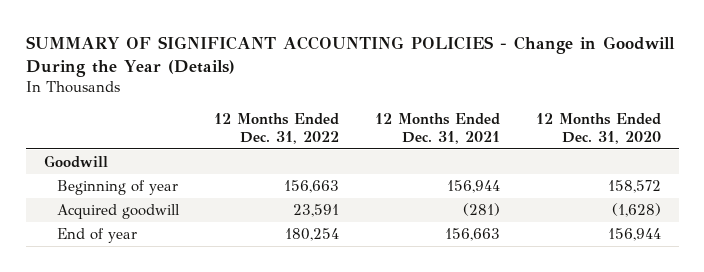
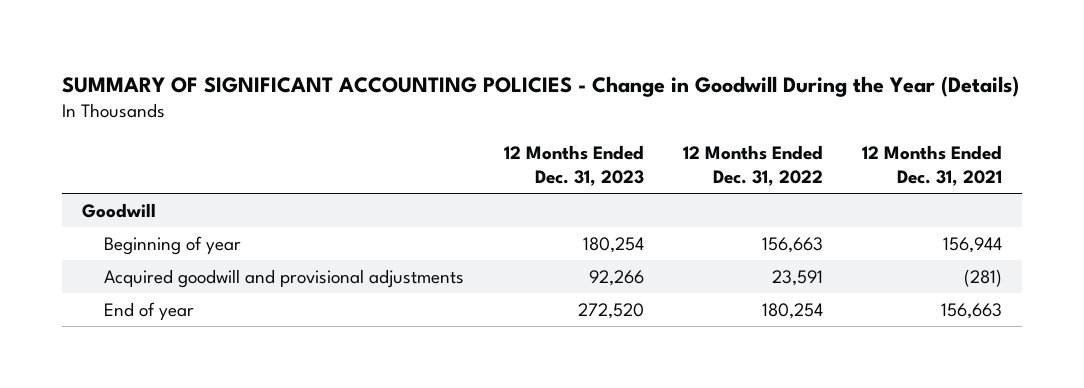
- | 12 Months Ended Dec. 31, 2022 | 12 Months Ended Dec. 31, 2021 | 12 Months Ended Dec. 31, 2020
+ | 12 Months Ended Dec. 31, 2023 | 12 Months Ended Dec. 31, 2022 | 12 Months Ended Dec. 31, 2021
- Acquired goodwill | 23,591 | (281) | (1,628)
+ Acquired goodwill and provisional adjustments | 92,266 | 23,591 | (281)

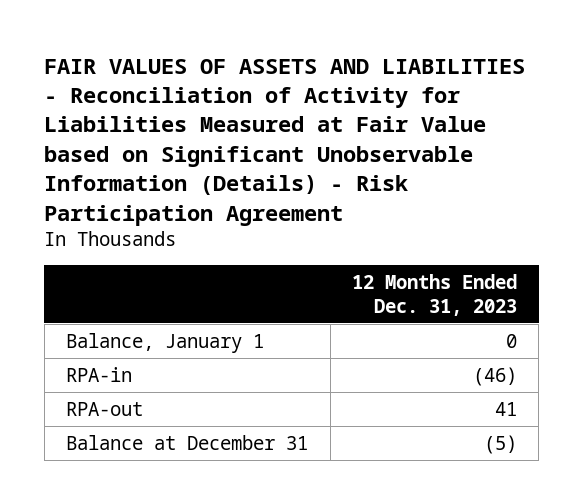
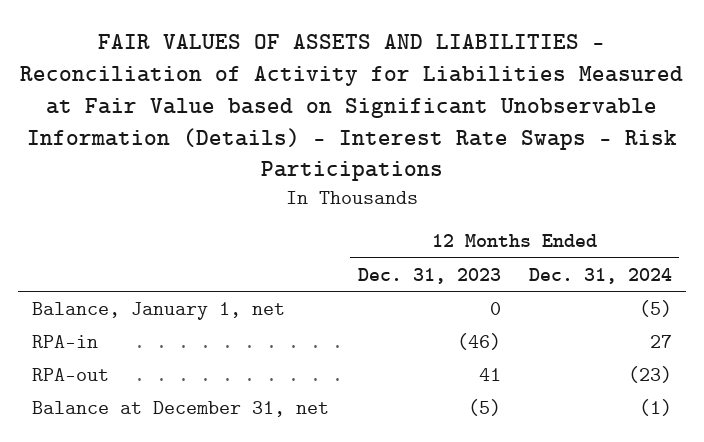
- FAIR VALUES OF ASSETS AND LIABILITIES - Reconciliation of Activity for Liabilities Measured at Fair Value based on Significant Unobservable Information (Details) - Risk Participation Agreement
+ FAIR VALUES OF ASSETS AND LIABILITIES - Reconciliation of Activity for Liabilities Measured at Fair Value based on Significant Unobservable Information (Details) - Interest Rate Swaps - Risk Participations
- | 12 Months Ended Dec. 31, 2023
+ | 12 Months Ended Dec. 31, 2023 | 12 Months Ended Dec. 31, 2024
- Balance, January 1 | 0
+ Balance, January 1, net | 0 | (5)
- Balance at December 31 | (5)
+ Balance at December 31, net | (5) | (1)

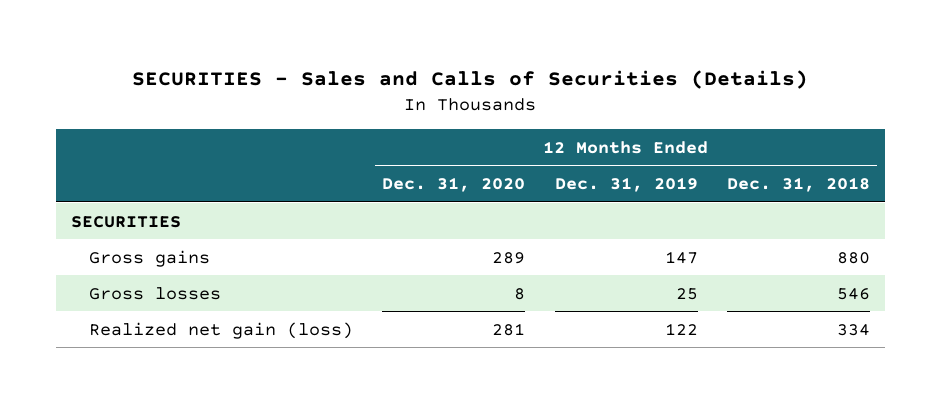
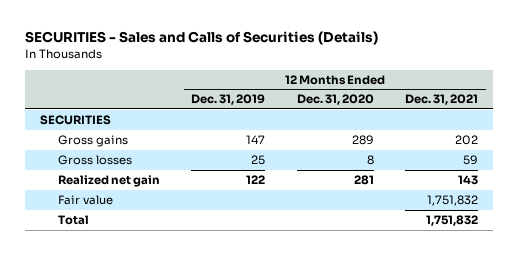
- | 12 Months Ended Dec. 31, 2020 | 12 Months Ended Dec. 31, 2019 | 12 Months Ended Dec. 31, 2018
+ | 12 Months Ended Dec. 31, 2019 | 12 Months Ended Dec. 31, 2020 | 12 Months Ended Dec. 31, 2021
- Realized net gain (loss) | 281 | 122 | 334
+ Realized net gain | 122 | 281 | 143
+ Fair value | | | 1,751,832
+ Total | | | 1,751,832

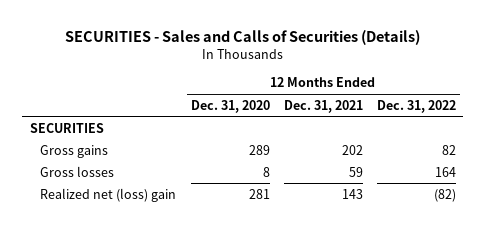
- | 12 Months Ended Dec. 31, 2019 | 12 Months Ended Dec. 31, 2020 | 12 Months Ended Dec. 31, 2021
+ | 12 Months Ended Dec. 31, 2020 | 12 Months Ended Dec. 31, 2021 | 12 Months Ended Dec. 31, 2022
- Realized net gain | 122 | 281 | 143
- Fair value | | | 1,751,832
- Total | | | 1,751,832
+ Realized net (loss) gain | 281 | 143 | (82)

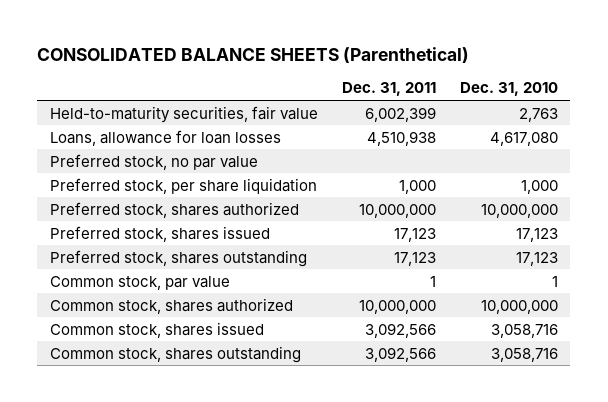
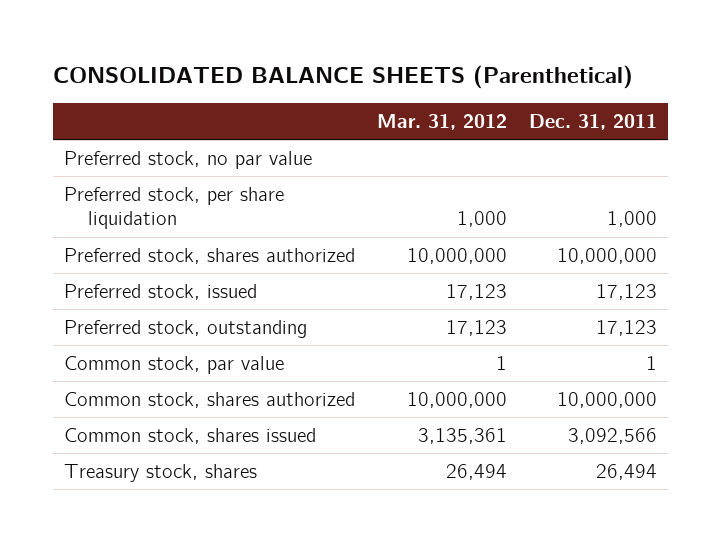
- | Dec. 31, 2011 | Dec. 31, 2010
+ | Mar. 31, 2012 | Dec. 31, 2011
- Held-to-maturity securities, fair value | 6,002,399 | 2,763
- Loans, allowance for loan losses | 4,510,938 | 4,617,080
- Preferred stock, shares issued | 17,123 | 17,123
- Preferred stock, shares outstanding | 17,123 | 17,123
+ Preferred stock, issued | 17,123 | 17,123
+ Preferred stock, outstanding | 17,123 | 17,123
- Common stock, shares outstanding | 3,092,566 | 3,058,716
+ Treasury stock, shares | 26,494 | 26,494

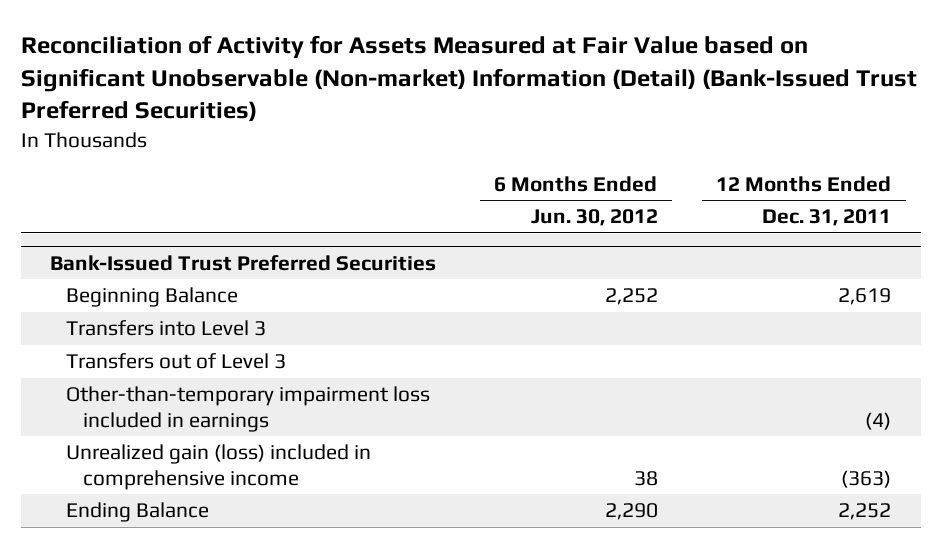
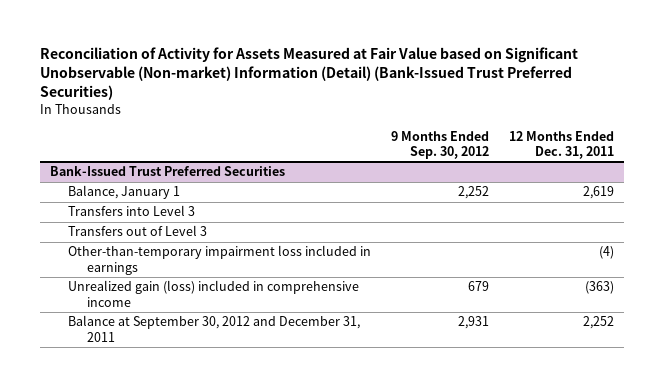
- | 6 Months Ended Jun. 30, 2012 | 12 Months Ended Dec. 31, 2011
+ | 9 Months Ended Sep. 30, 2012 | 12 Months Ended Dec. 31, 2011
@ Bank-Issued Trust Preferred Securities
- Beginning Balance | 2,252 | 2,619
+ Balance, January 1 | 2,252 | 2,619
- Ending Balance | 2,290 | 2,252
+ Balance at September 30, 2012 and December 31, 2011 | 2,931 | 2,252

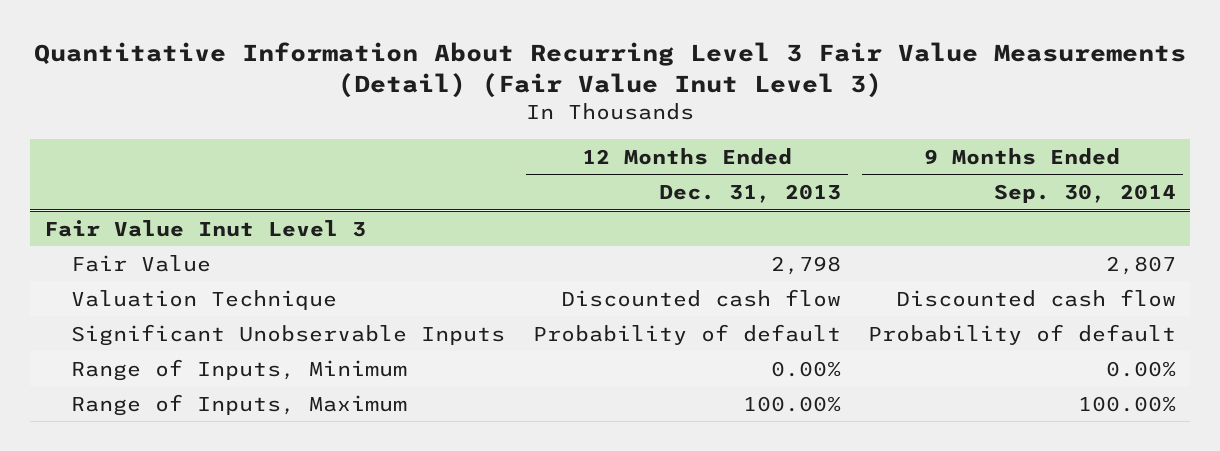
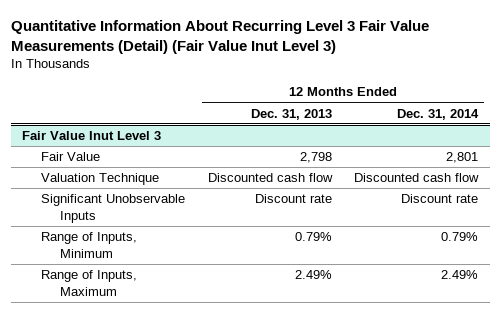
- | 12 Months Ended Dec. 31, 2013 | 9 Months Ended Sep. 30, 2014
+ | 12 Months Ended Dec. 31, 2013 | 12 Months Ended Dec. 31, 2014
@ Fair Value Inut Level 3
- Significant Unobservable Inputs | Probability of default | Probability of default
- Range of Inputs, Minimum | 0.00% | 0.00%
- Range of Inputs, Maximum | 100.00% | 100.00%
+ Significant Unobservable Inputs | Discount rate | Discount rate
+ Range of Inputs, Minimum | 0.79% | 0.79%
+ Range of Inputs, Maximum | 2.49% | 2.49%

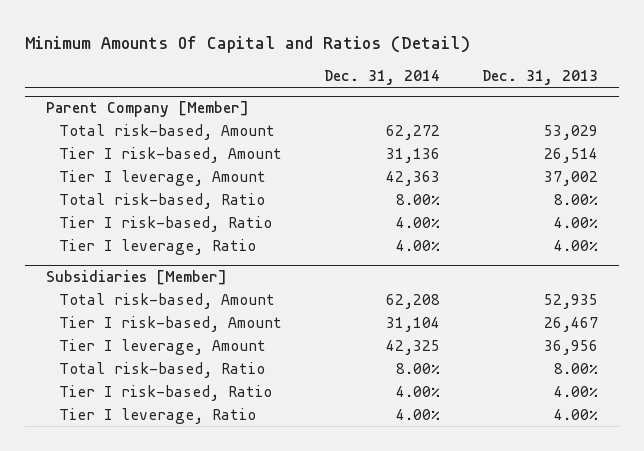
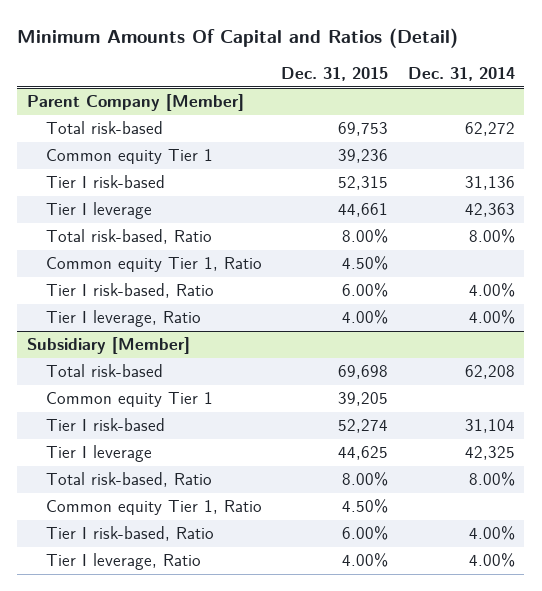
- | Dec. 31, 2014 | Dec. 31, 2013
+ | Dec. 31, 2015 | Dec. 31, 2014
@ Parent Company [Member]
- Total risk-based, Amount | 62,272 | 53,029
- Tier I risk-based, Amount | 31,136 | 26,514
- Tier I leverage, Amount | 42,363 | 37,002
+ Total risk-based | 69,753 | 62,272
+ Common equity Tier 1 | 39,236 |
+ Tier I risk-based | 52,315 | 31,136
+ Tier I leverage | 44,661 | 42,363
+ Common equity Tier 1, Ratio | 4.50% |
- Subsidiaries [Member]
- Total risk-based, Amount | 62,208 | 52,935
- Tier I risk-based, Amount | 31,104 | 26,467
- Tier I leverage, Amount | 42,325 | 36,956
+ Subsidiary [Member]
+ Total risk-based | 69,698 | 62,208
+ Common equity Tier 1 | 39,205 |
+ Tier I risk-based | 52,274 | 31,104
+ Tier I leverage | 44,625 | 42,325
+ Common equity Tier 1, Ratio | 4.50% |

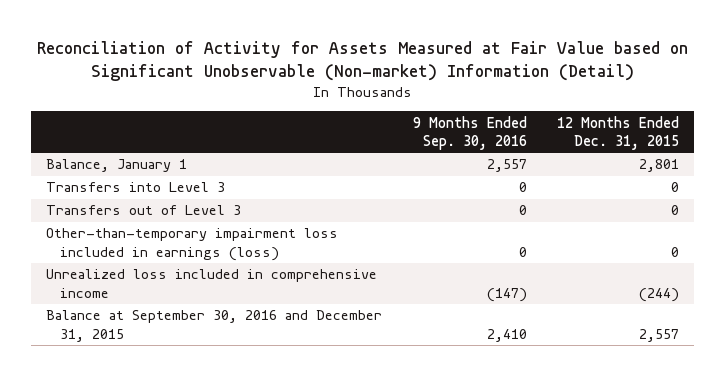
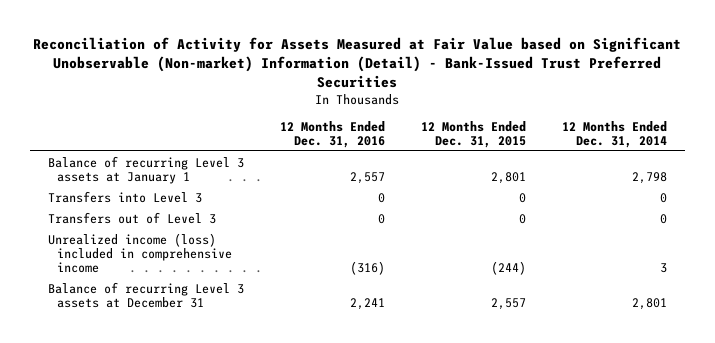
- Reconciliation of Activity for Assets Measured at Fair Value based on Significant Unobservable (Non-market) Information (Detail)
+ Reconciliation of Activity for Assets Measured at Fair Value based on Significant Unobservable (Non-market) Information (Detail) - Bank-Issued Trust Preferred Securities
- | 9 Months Ended Sep. 30, 2016 | 12 Months Ended Dec. 31, 2015
+ | 12 Months Ended Dec. 31, 2016 | 12 Months Ended Dec. 31, 2015 | 12 Months Ended Dec. 31, 2014
- Balance, January 1 | 2,557 | 2,801
+ Balance of recurring Level 3 assets at January 1 | 2,557 | 2,801 | 2,798
- Other-than-temporary impairment loss included in earnings (loss) | 0 | 0
- Unrealized loss included in comprehensive income | (147) | (244)
- Balance at September 30, 2016 and December 31, 2015 | 2,410 | 2,557
+ Unrealized income (loss) included in comprehensive income | (316) | (244) | 3
+ Balance of recurring Level 3 assets at December 31 | 2,241 | 2,557 | 2,801

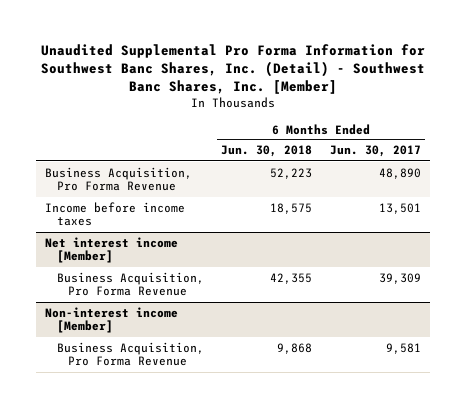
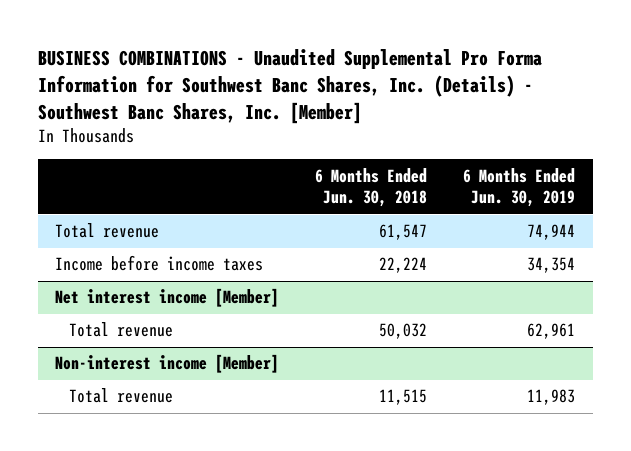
- Unaudited Supplemental Pro Forma Information for Southwest Banc Shares, Inc. (Detail) - Southwest Banc Shares, Inc. [Member]
+ BUSINESS COMBINATIONS - Unaudited Supplemental Pro Forma Information for Southwest Banc Shares, Inc. (Details) - Southwest Banc Shares, Inc. [Member]
- | 6 Months Ended Jun. 30, 2018 | 6 Months Ended Jun. 30, 2017
+ | 6 Months Ended Jun. 30, 2018 | 6 Months Ended Jun. 30, 2019
- Business Acquisition, Pro Forma Revenue | 52,223 | 48,890
- Income before income taxes | 18,575 | 13,501
+ Total revenue | 61,547 | 74,944
+ Income before income taxes | 22,224 | 34,354
@ Net interest income [Member]
- Business Acquisition, Pro Forma Revenue | 42,355 | 39,309
+ Total revenue | 50,032 | 62,961
@ Non-interest income [Member]
- Business Acquisition, Pro Forma Revenue | 9,868 | 9,581
+ Total revenue | 11,515 | 11,983

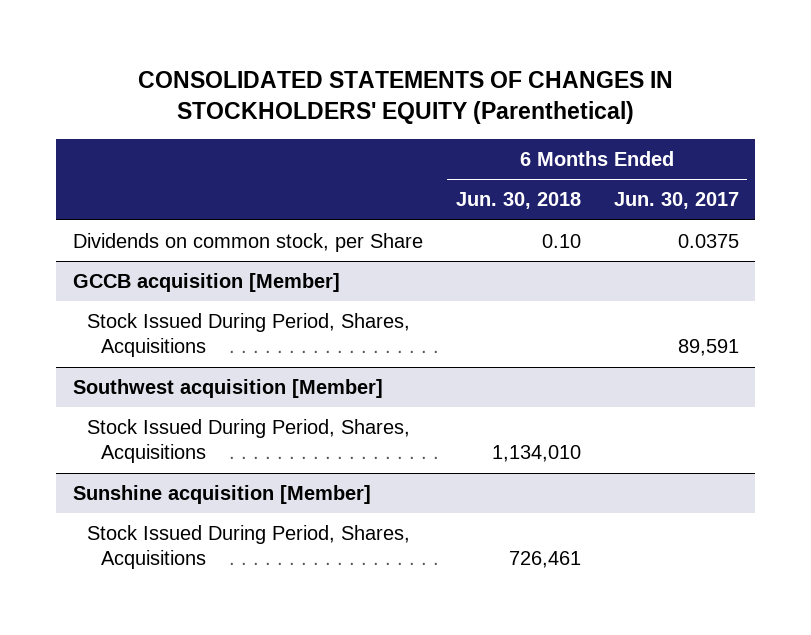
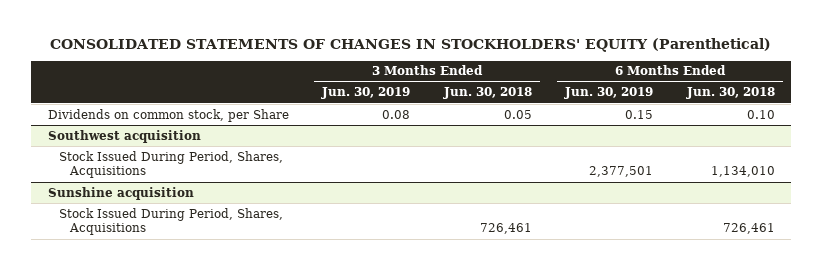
- | 6 Months Ended Jun. 30, 2018 | 6 Months Ended Jun. 30, 2017
+ | 3 Months Ended Jun. 30, 2019 | 3 Months Ended Jun. 30, 2018 | 6 Months Ended Jun. 30, 2019 | 6 Months Ended Jun. 30, 2018
- GCCB acquisition [Member]
- Stock Issued During Period, Shares, Acquisitions | | 89,591
- Southwest acquisition [Member]
+ Southwest acquisition
- Sunshine acquisition [Member]
+ Sunshine acquisition

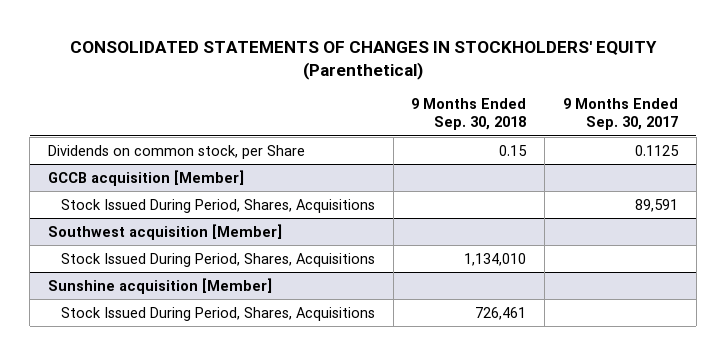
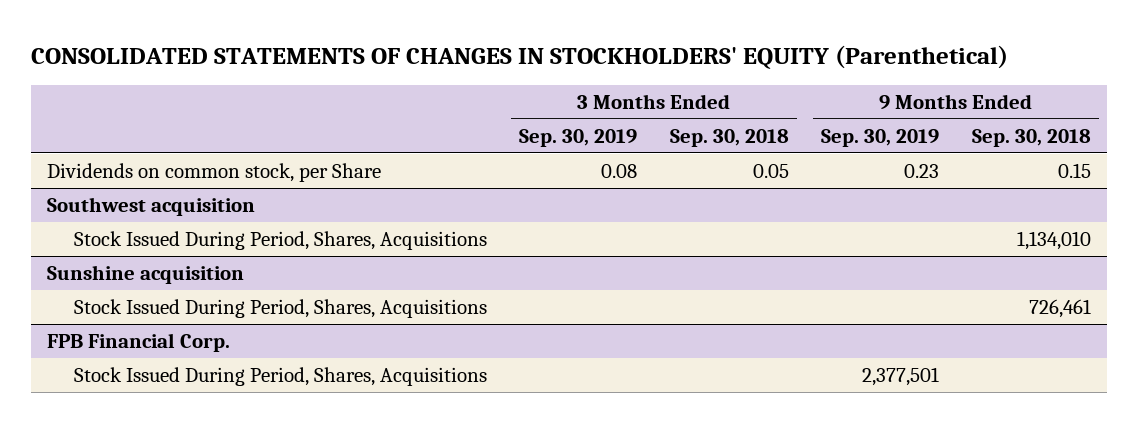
- | 9 Months Ended Sep. 30, 2018 | 9 Months Ended Sep. 30, 2017
+ | 3 Months Ended Sep. 30, 2019 | 3 Months Ended Sep. 30, 2018 | 9 Months Ended Sep. 30, 2019 | 9 Months Ended Sep. 30, 2018
- GCCB acquisition [Member]
- Stock Issued During Period, Shares, Acquisitions | | 89,591
- Southwest acquisition [Member]
+ Southwest acquisition
- Sunshine acquisition [Member]
+ Sunshine acquisition
+ FPB Financial Corp.
+ Stock Issued During Period, Shares, Acquisitions | | | 2,377,501 |

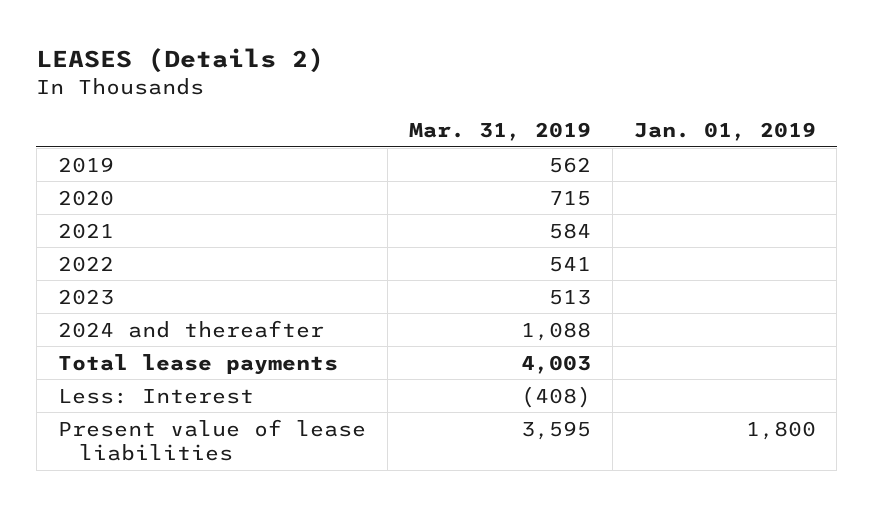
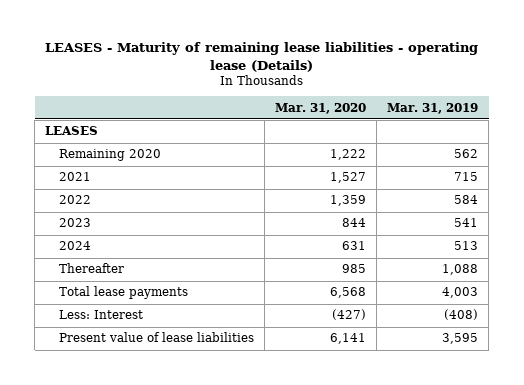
- LEASES (Details 2)
+ LEASES - Maturity of remaining lease liabilities - operating lease (Details)
- | Mar. 31, 2019 | Jan. 01, 2019
+ | Mar. 31, 2020 | Mar. 31, 2019
- 2019 | 562 |
- 2020 | 715 |
- 2021 | 584 |
- 2022 | 541 |
- 2023 | 513 |
- 2024 and thereafter | 1,088 |
+ LEASES
+ Remaining 2020 | 1,222 | 562
+ 2021 | 1,527 | 715
+ 2022 | 1,359 | 584
+ 2023 | 844 | 541
+ 2024 | 631 | 513
+ Thereafter | 985 | 1,088

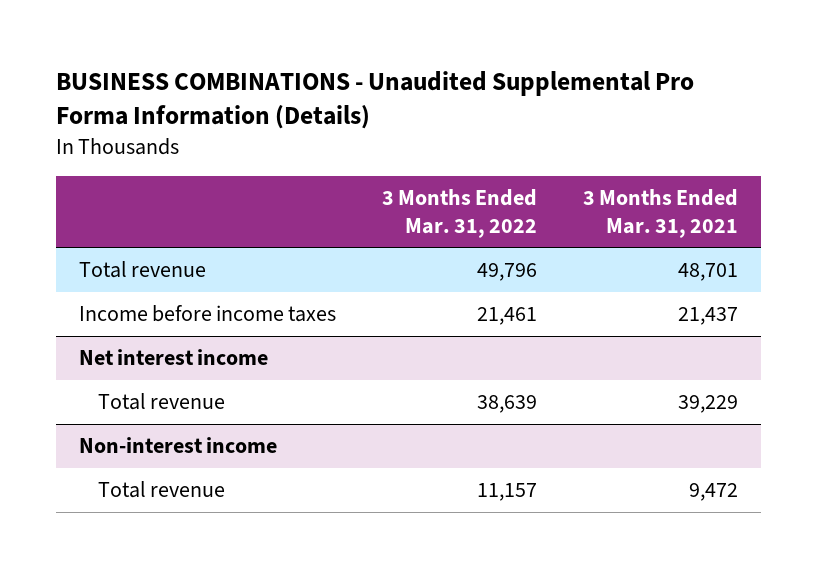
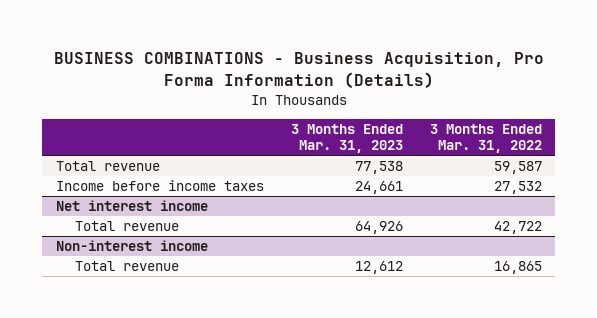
- BUSINESS COMBINATIONS - Unaudited Supplemental Pro Forma Information (Details)
+ BUSINESS COMBINATIONS - Business Acquisition, Pro Forma Information (Details)
- | 3 Months Ended Mar. 31, 2022 | 3 Months Ended Mar. 31, 2021
+ | 3 Months Ended Mar. 31, 2023 | 3 Months Ended Mar. 31, 2022
- Total revenue | 49,796 | 48,701
- Income before income taxes | 21,461 | 21,437
+ Total revenue | 77,538 | 59,587
+ Income before income taxes | 24,661 | 27,532
@ Net interest income
- Total revenue | 38,639 | 39,229
+ Total revenue | 64,926 | 42,722
@ Non-interest income
- Total revenue | 11,157 | 9,472
+ Total revenue | 12,612 | 16,865

